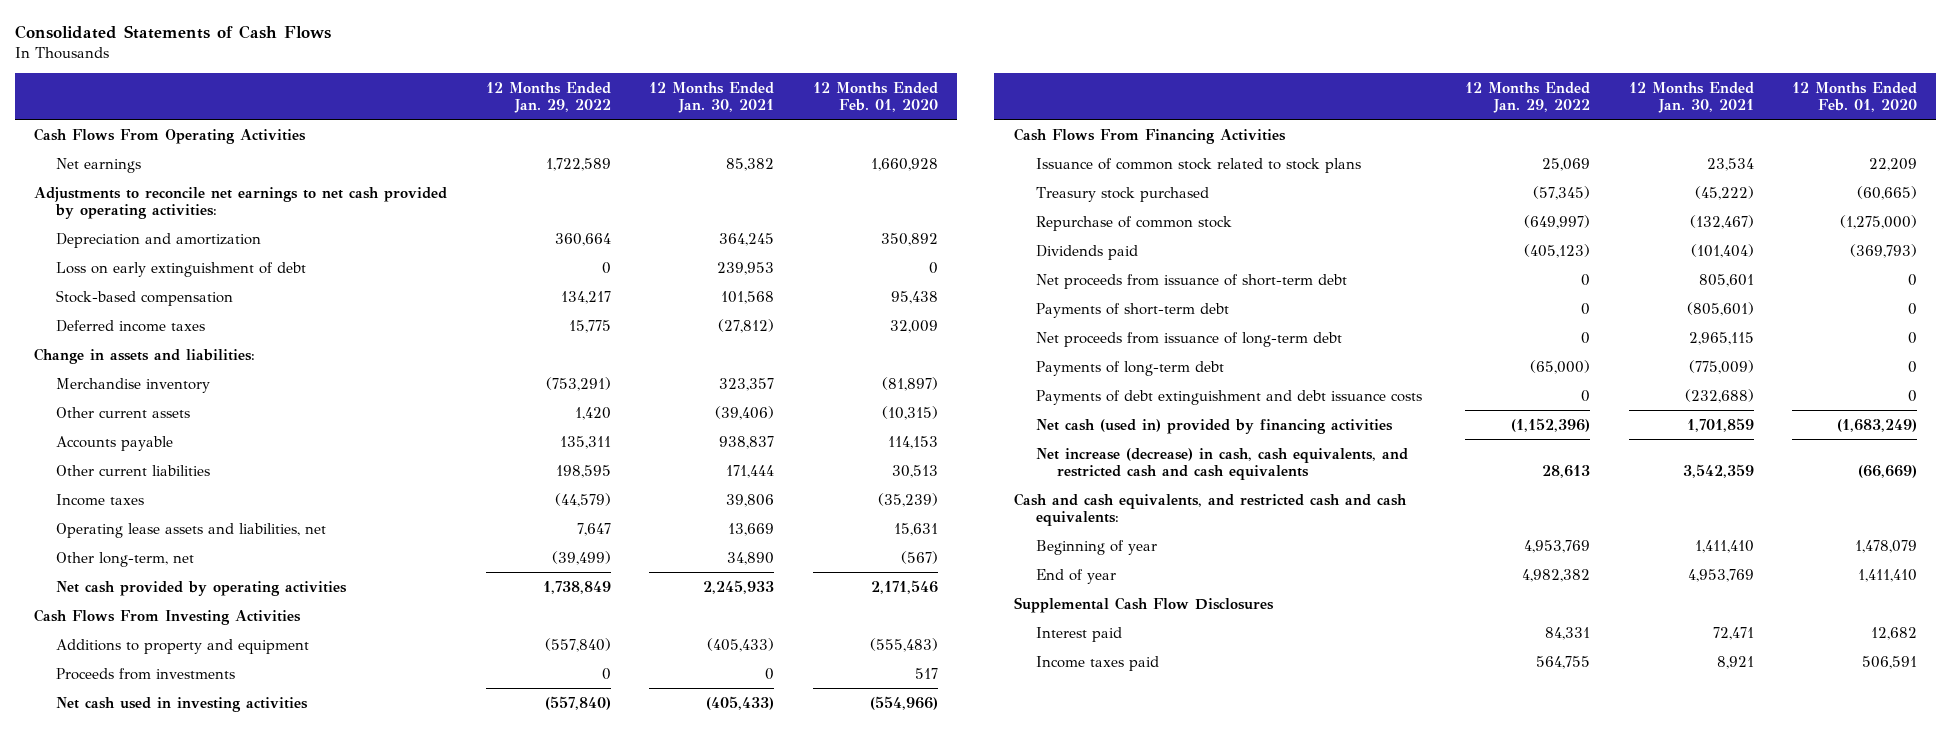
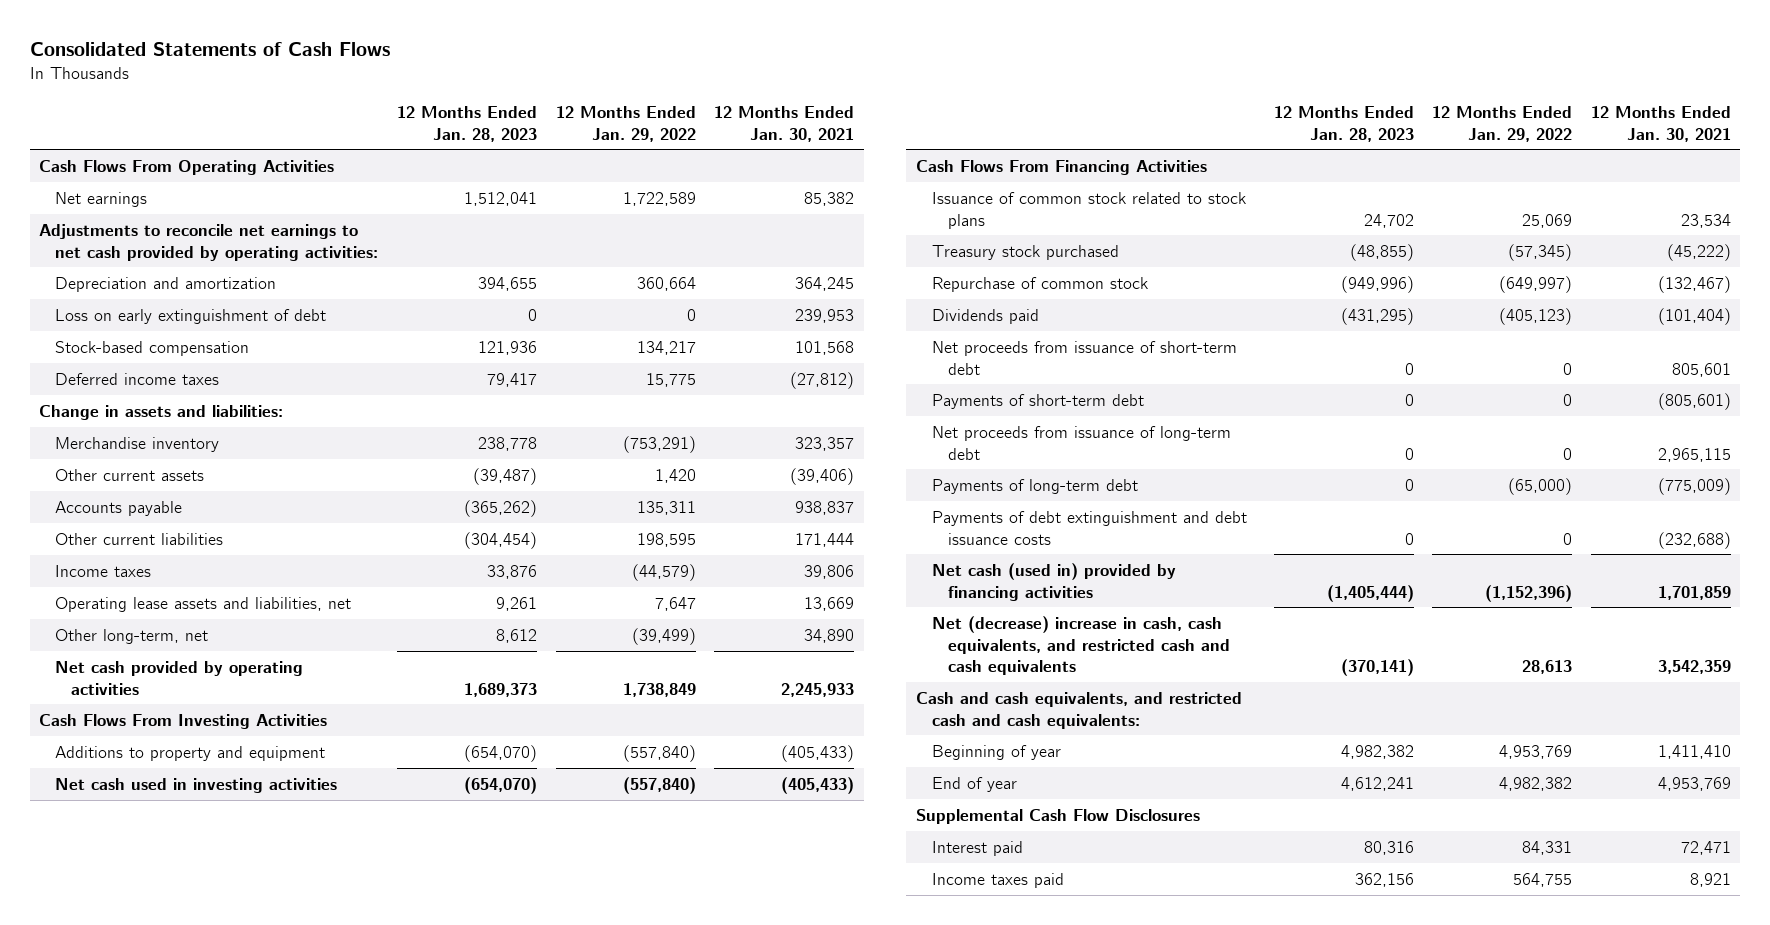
- | 12 Months Ended Jan. 29, 2022 | 12 Months Ended Jan. 30, 2021 | 12 Months Ended Feb. 01, 2020
+ | 12 Months Ended Jan. 28, 2023 | 12 Months Ended Jan. 29, 2022 | 12 Months Ended Jan. 30, 2021
- Proceeds from investments | 0 | 0 | 517
- Net increase (decrease) in cash, cash equivalents, and restricted cash and cash equivalents | 28,613 | 3,542,359 | (66,669)
+ Net (decrease) increase in cash, cash equivalents, and restricted cash and cash equivalents | (370,141) | 28,613 | 3,542,359

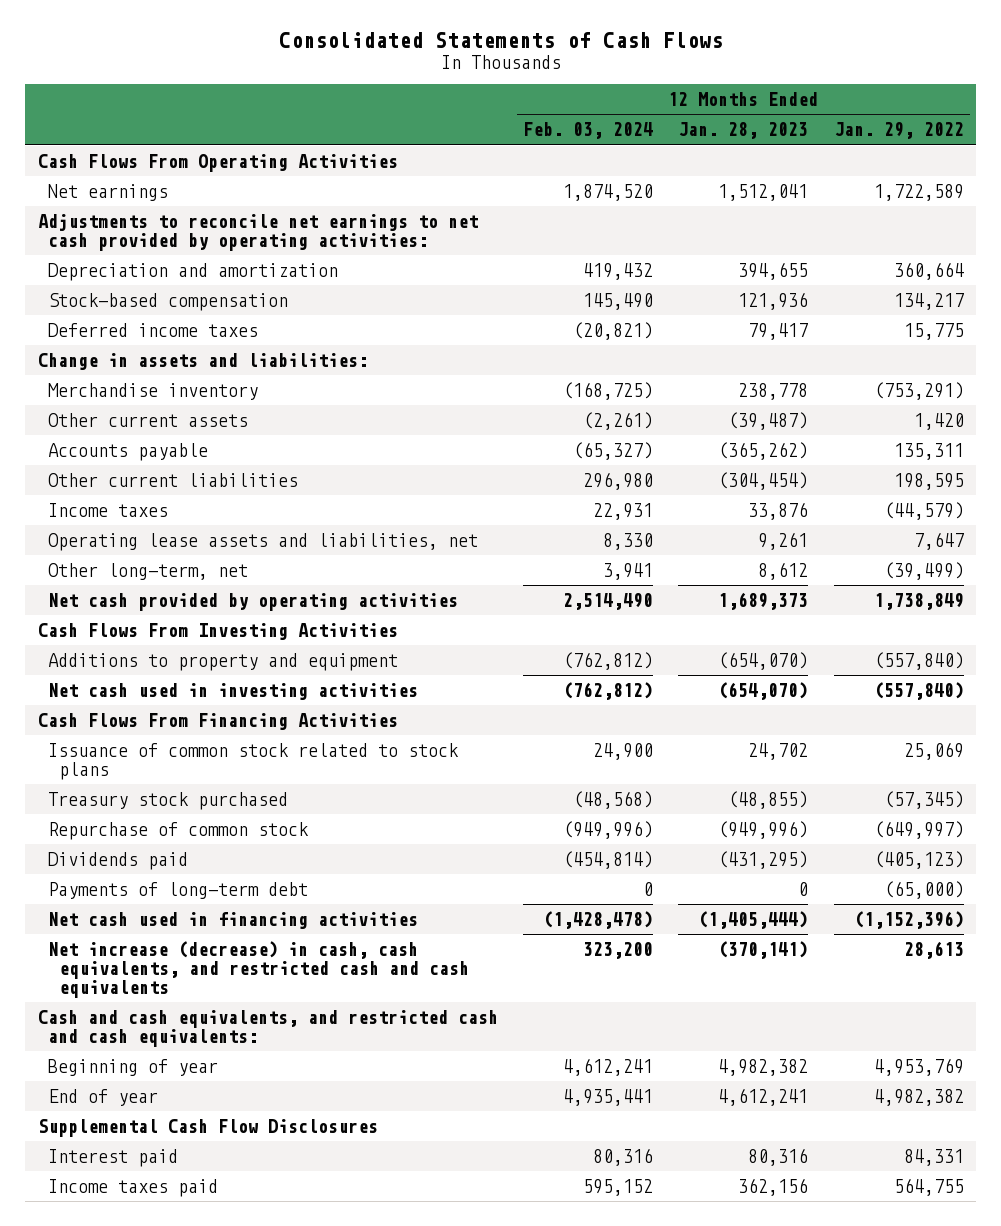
- | 12 Months Ended Jan. 28, 2023 | 12 Months Ended Jan. 29, 2022 | 12 Months Ended Jan. 30, 2021
+ | 12 Months Ended Feb. 03, 2024 | 12 Months Ended Jan. 28, 2023 | 12 Months Ended Jan. 29, 2022
- Loss on early extinguishment of debt | 0 | 0 | 239,953
- Net proceeds from issuance of short-term debt | 0 | 0 | 805,601
- Payments of short-term debt | 0 | 0 | (805,601)
- Net proceeds from issuance of long-term debt | 0 | 0 | 2,965,115
- Payments of debt extinguishment and debt issuance costs | 0 | 0 | (232,688)
- Net cash (used in) provided by financing activities | (1,405,444) | (1,152,396) | 1,701,859
- Net (decrease) increase in cash, cash equivalents, and restricted cash and cash equivalents | (370,141) | 28,613 | 3,542,359
+ Net cash used in financing activities | (1,428,478) | (1,405,444) | (1,152,396)
+ Net increase (decrease) in cash, cash equivalents, and restricted cash and cash equivalents | 323,200 | (370,141) | 28,613

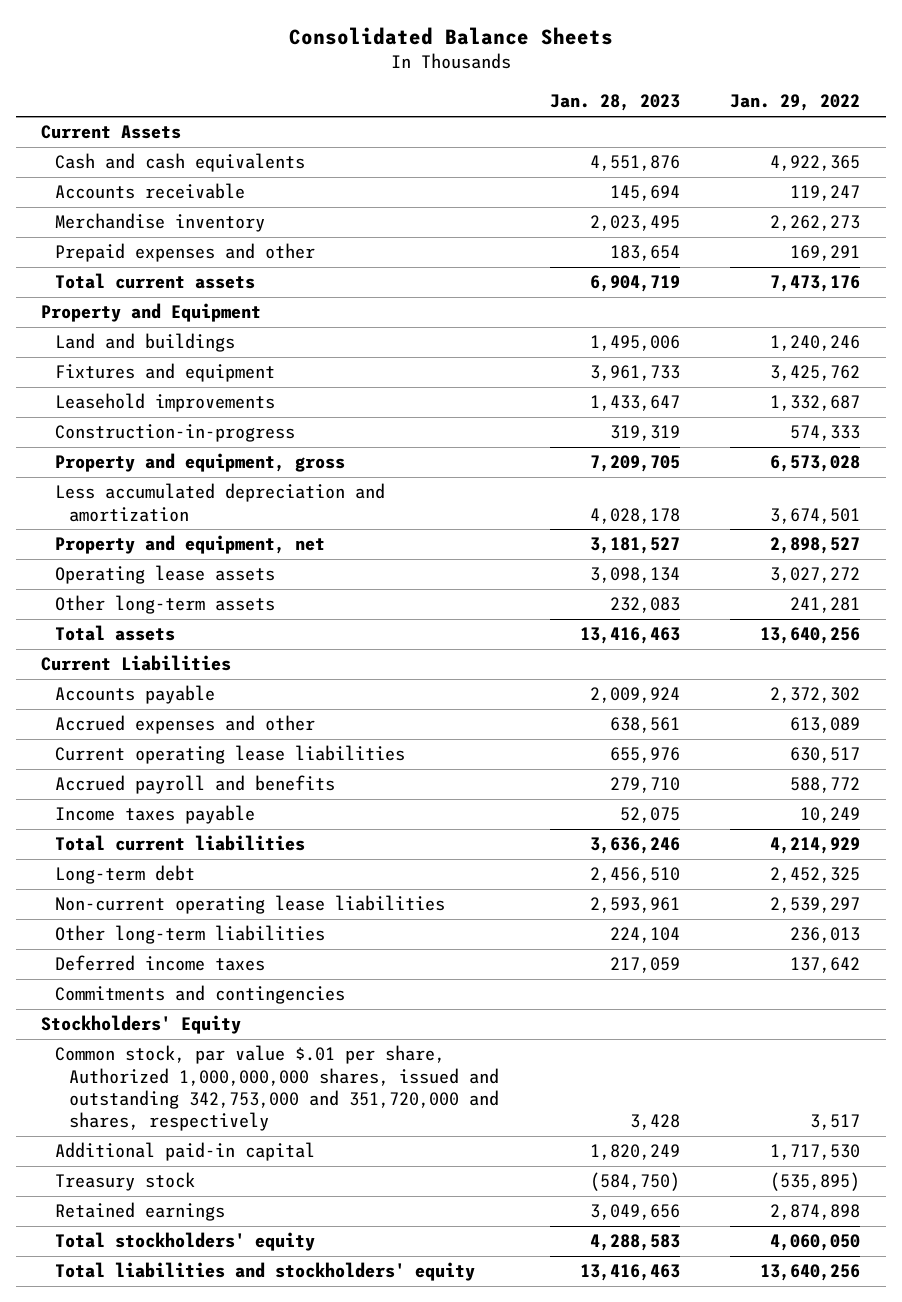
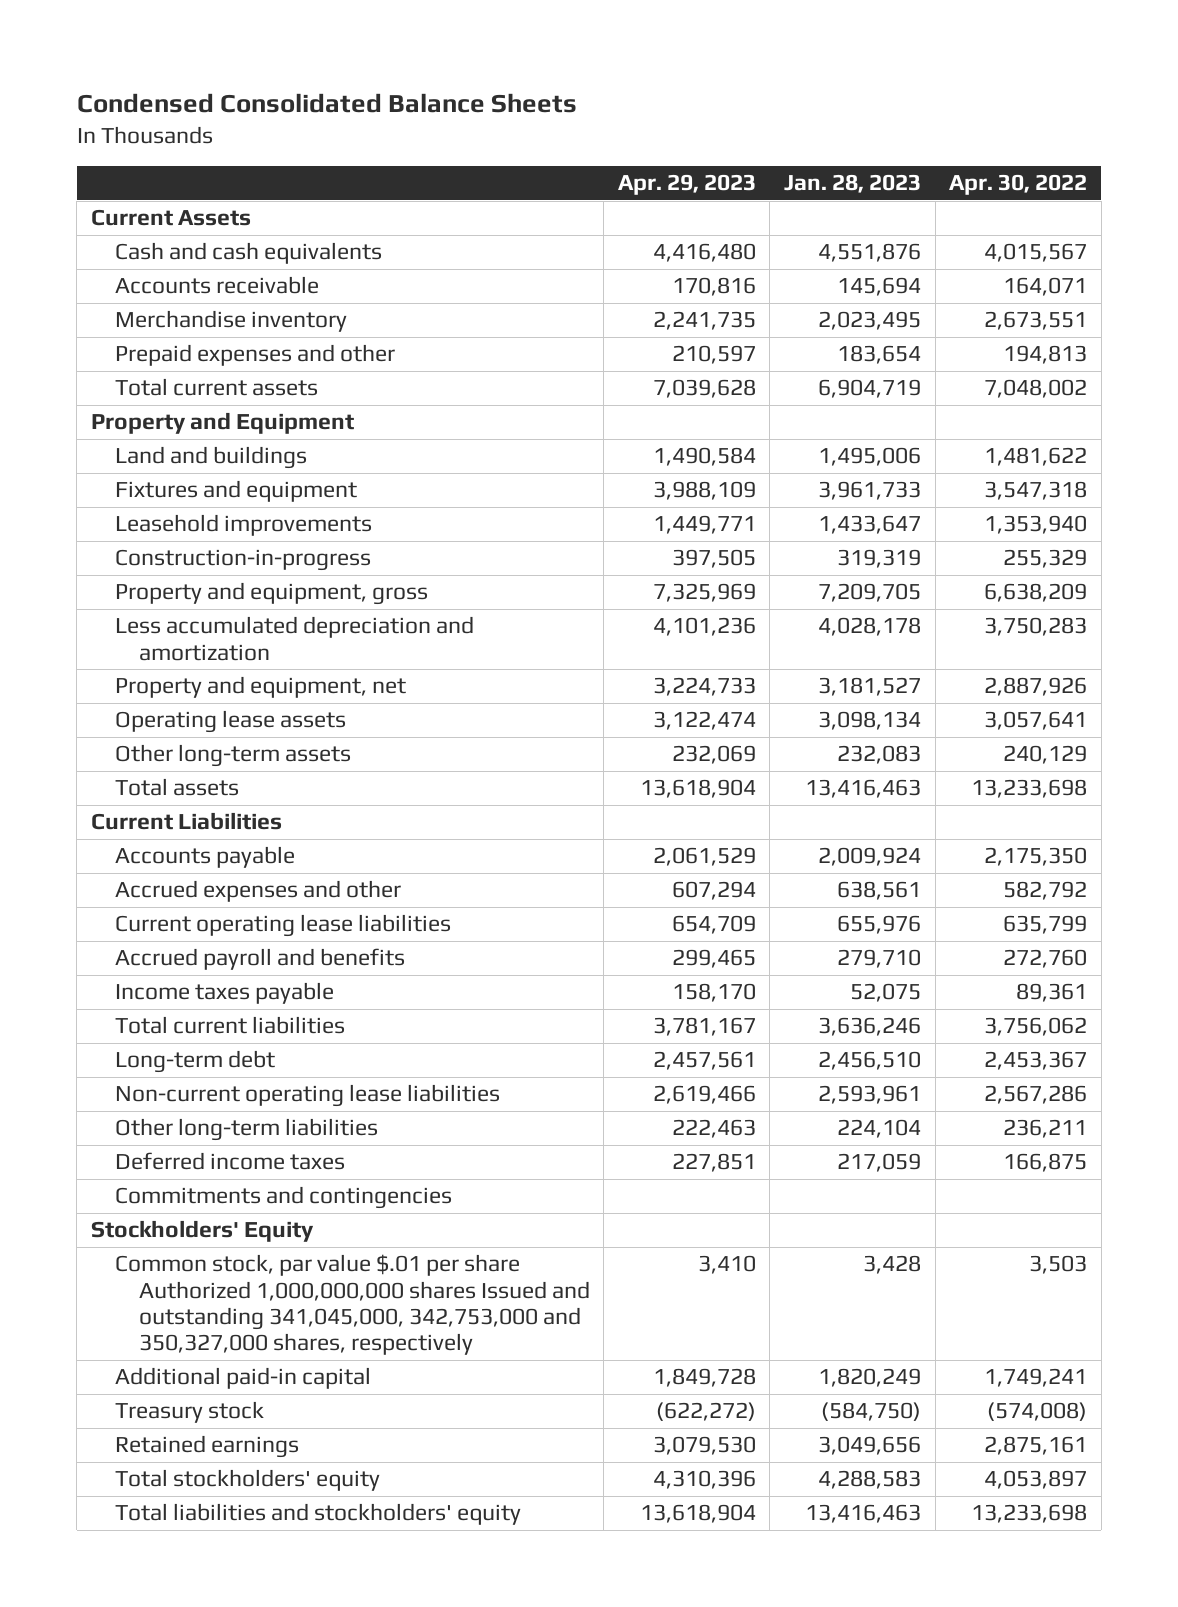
- Consolidated Balance Sheets
+ Condensed Consolidated Balance Sheets
- | Jan. 28, 2023 | Jan. 29, 2022
+ | Apr. 29, 2023 | Jan. 28, 2023 | Apr. 30, 2022
- Common stock, par value $.01 per share, Authorized 1,000,000,000 shares, issued and outstanding 342,753,000 and 351,720,000 and shares, respectively | 3,428 | 3,517
+ Common stock, par value $.01 per share Authorized 1,000,000,000 shares Issued and outstanding 341,045,000, 342,753,000 and 350,327,000 shares, respectively | 3,410 | 3,428 | 3,503

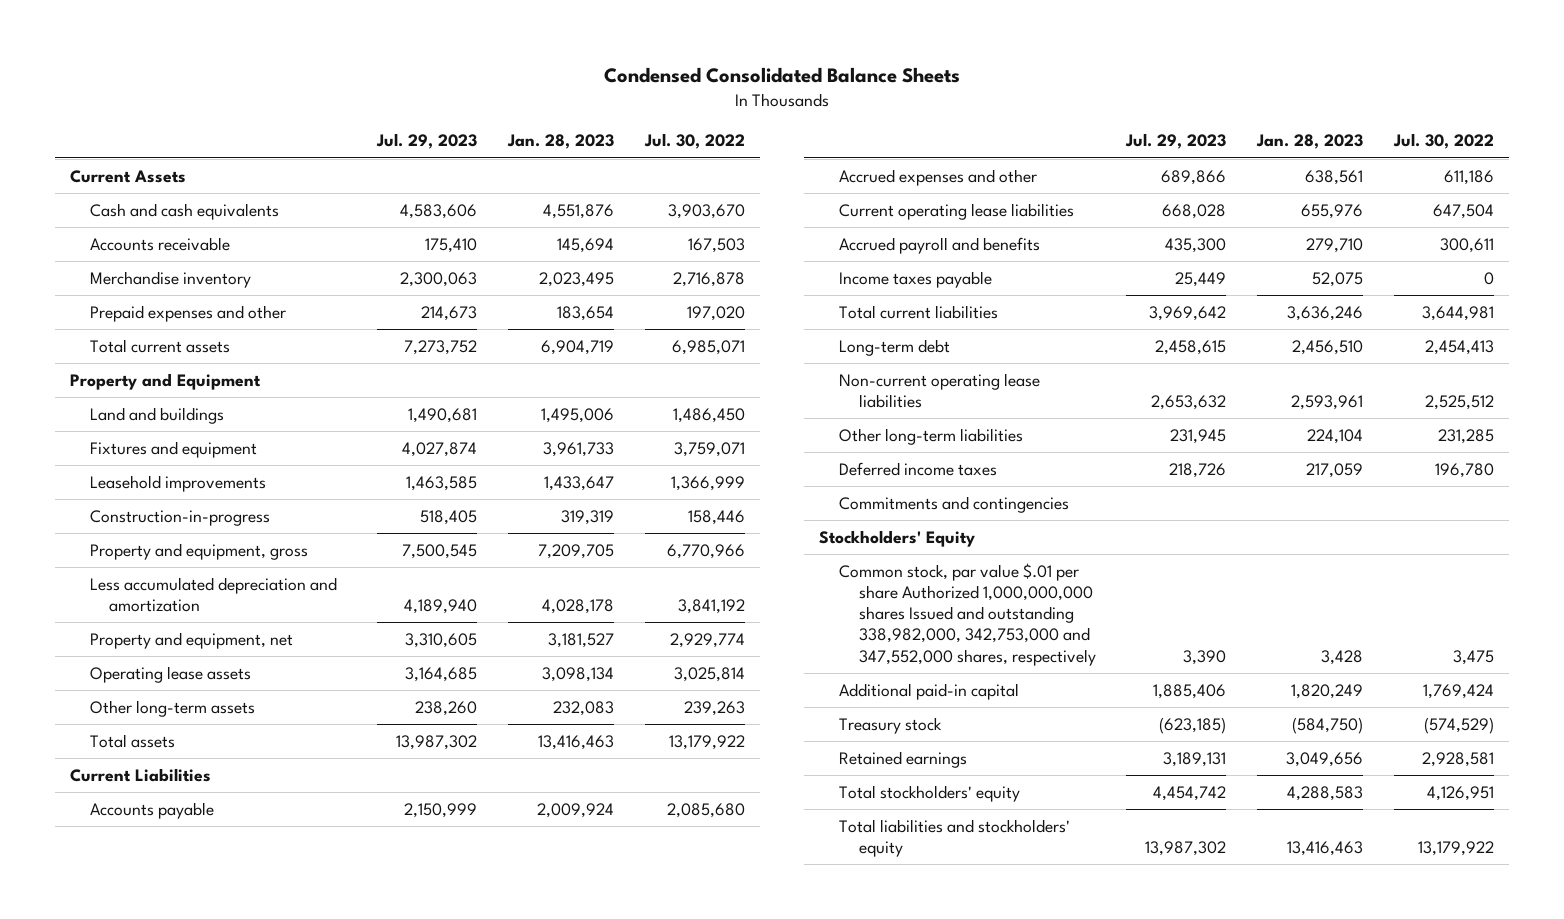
- | Apr. 29, 2023 | Jan. 28, 2023 | Apr. 30, 2022
+ | Jul. 29, 2023 | Jan. 28, 2023 | Jul. 30, 2022
- Common stock, par value $.01 per share Authorized 1,000,000,000 shares Issued and outstanding 341,045,000, 342,753,000 and 350,327,000 shares, respectively | 3,410 | 3,428 | 3,503
+ Common stock, par value $.01 per share Authorized 1,000,000,000 shares Issued and outstanding 338,982,000, 342,753,000 and 347,552,000 shares, respectively | 3,390 | 3,428 | 3,475

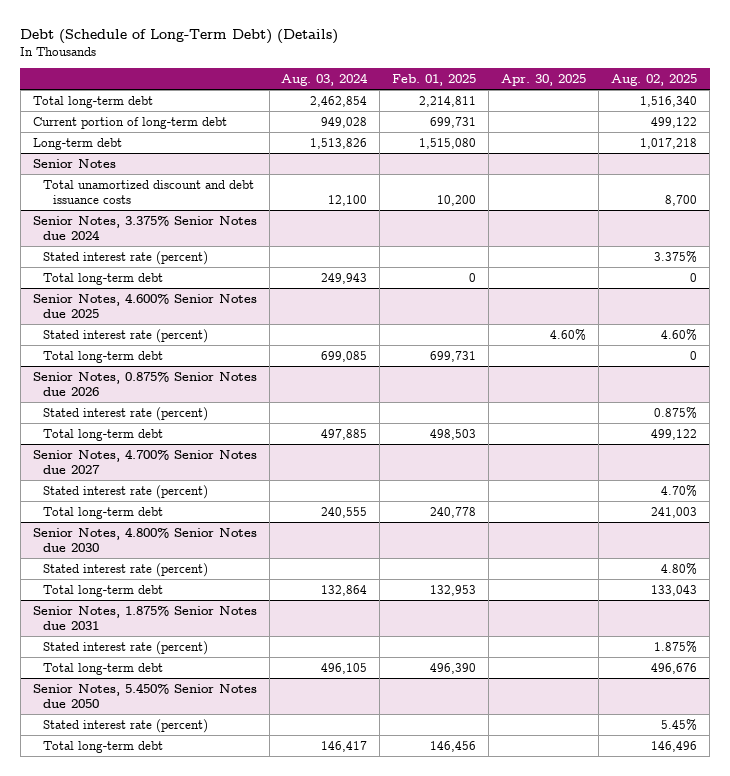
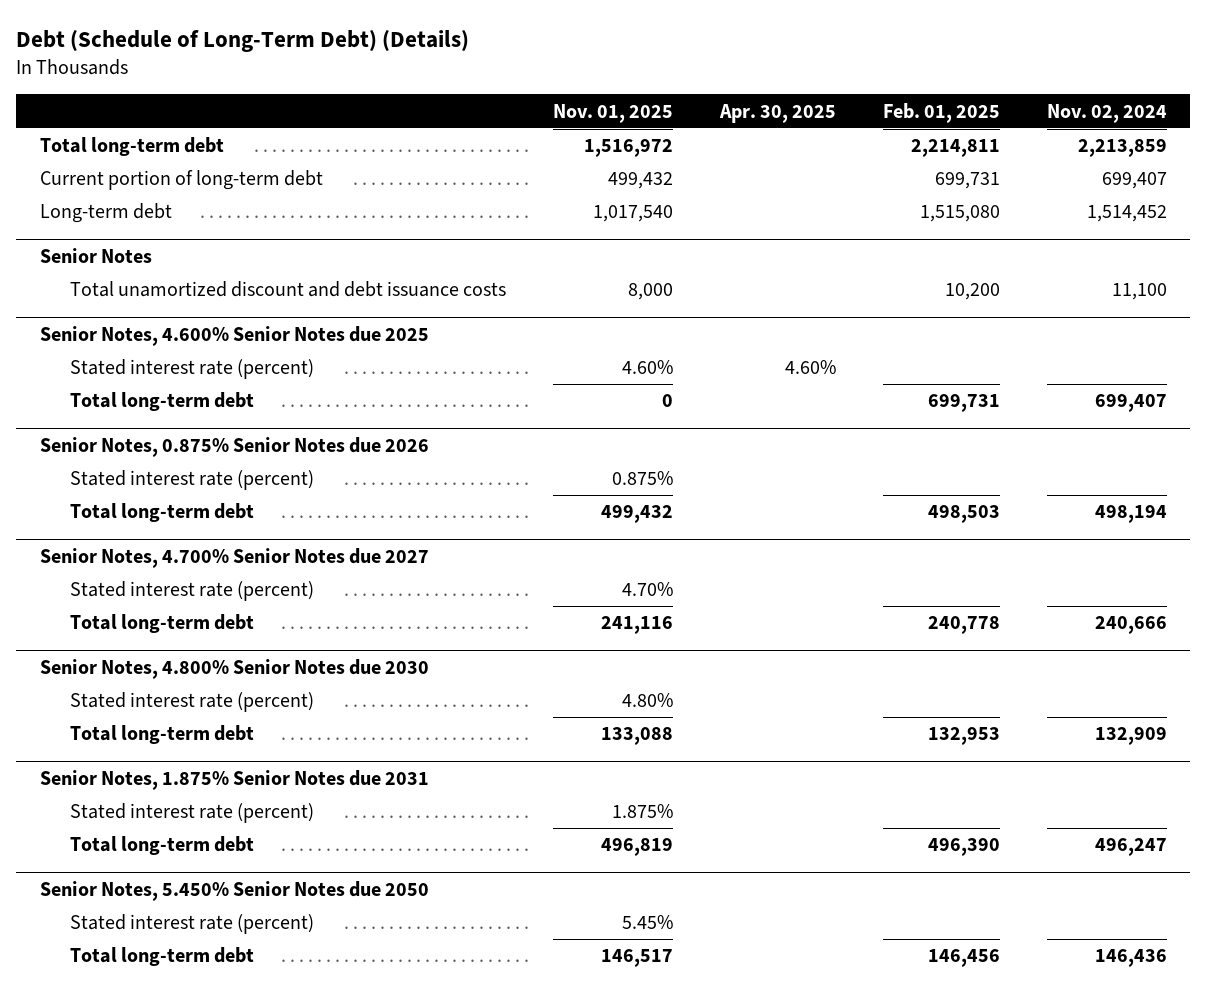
- | Aug. 03, 2024 | Feb. 01, 2025 | Apr. 30, 2025 | Aug. 02, 2025
+ | Nov. 01, 2025 | Apr. 30, 2025 | Feb. 01, 2025 | Nov. 02, 2024
- Senior Notes, 3.375% Senior Notes due 2024
- Stated interest rate (percent) | | | | 3.375%
- Total long-term debt | 249,943 | 0 | | 0

